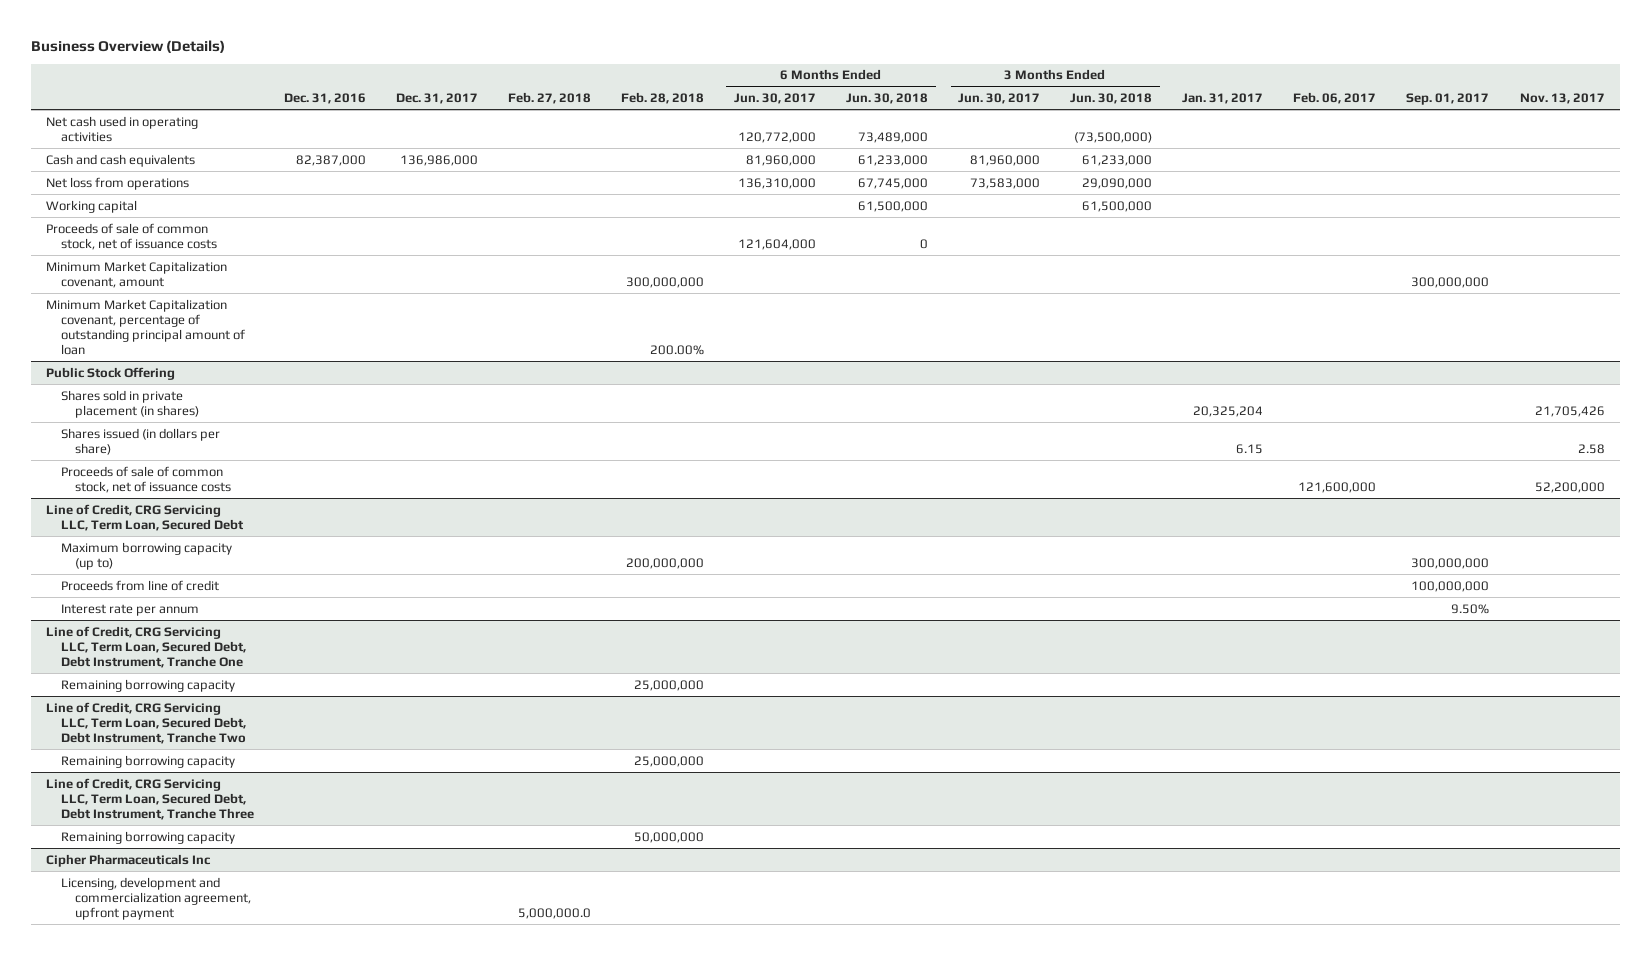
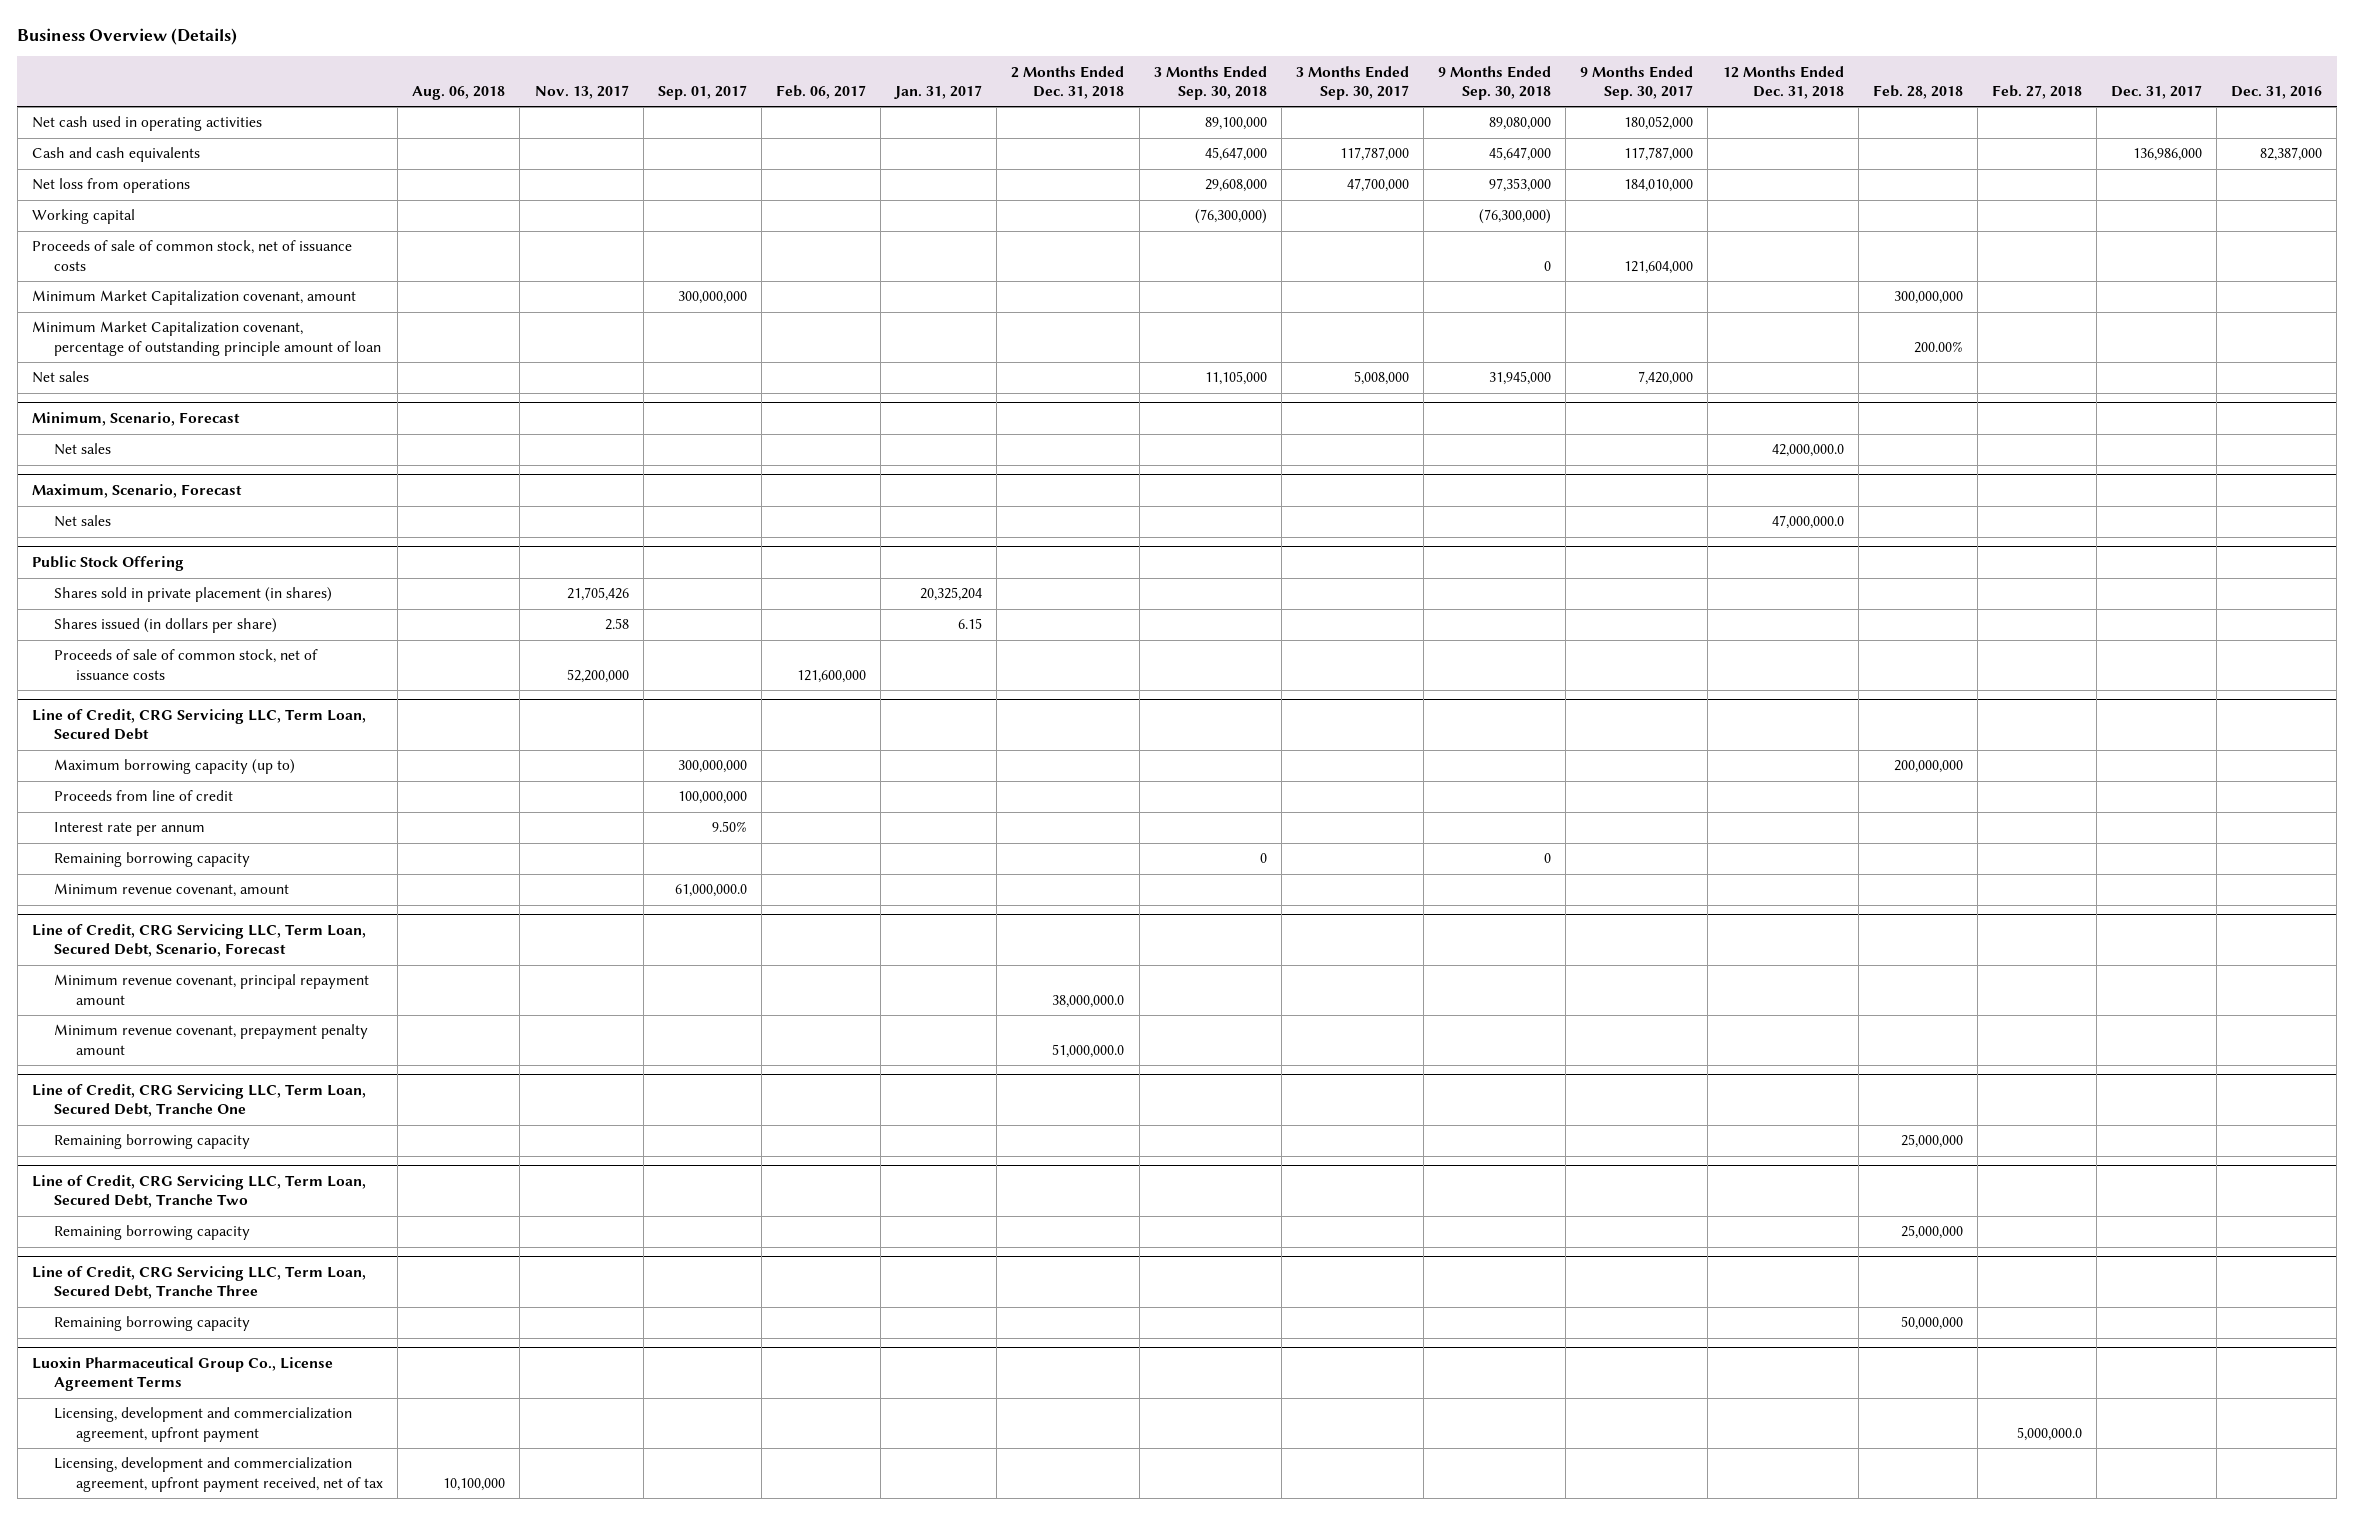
- | Dec. 31, 2016 | Dec. 31, 2017 | Feb. 27, 2018 | Feb. 28, 2018 | 6 Months Ended Jun. 30, 2017 | 6 Months Ended Jun. 30, 2018 | 3 Months Ended Jun. 30, 2017 | 3 Months Ended Jun. 30, 2018 | Jan. 31, 2017 | Feb. 06, 2017 | Sep. 01, 2017 | Nov. 13, 2017
+ | Aug. 06, 2018 | Nov. 13, 2017 | Sep. 01, 2017 | Feb. 06, 2017 | Jan. 31, 2017 | 2 Months Ended Dec. 31, 2018 | 3 Months Ended Sep. 30, 2018 | 3 Months Ended Sep. 30, 2017 | 9 Months Ended Sep. 30, 2018 | 9 Months Ended Sep. 30, 2017 | 12 Months Ended Dec. 31, 2018 | Feb. 28, 2018 | Feb. 27, 2018 | Dec. 31, 2017 | Dec. 31, 2016
- Minimum Market Capitalization covenant, percentage of outstanding principal amount of loan | | | | 200.00% | | | | | | | |
+ Minimum Market Capitalization covenant, percentage of outstanding principle amount of loan | | | | | | | | | | | | 200.00% | | |
+ Net sales | | | | | | | 11,105,000 | 5,008,000 | 31,945,000 | 7,420,000 | | | | |
+ Minimum, Scenario, Forecast
+ Net sales | | | | | | | | | | | 42,000,000.0 | | | |
+ Maximum, Scenario, Forecast
+ Net sales | | | | | | | | | | | 47,000,000.0 | | | |
- Line of Credit, CRG Servicing LLC, Term Loan, Secured Debt, Debt Instrument, Tranche One
@ Line of Credit, CRG Servicing LLC, Term Loan, Secured Debt
+ Remaining borrowing capacity | | | | | | | 0 | | 0 | | | | | |
+ Minimum revenue covenant, amount | | | 61,000,000.0 | | | | | | | | | | | |
+ Line of Credit, CRG Servicing LLC, Term Loan, Secured Debt, Scenario, Forecast
+ Minimum revenue covenant, principal repayment amount | | | | | | 38,000,000.0 | | | | | | | | |
+ Minimum revenue covenant, prepayment penalty amount | | | | | | 51,000,000.0 | | | | | | | | |
+ Line of Credit, CRG Servicing LLC, Term Loan, Secured Debt, Tranche One
- Line of Credit, CRG Servicing LLC, Term Loan, Secured Debt, Debt Instrument, Tranche Two
+ Line of Credit, CRG Servicing LLC, Term Loan, Secured Debt, Tranche Two
- Line of Credit, CRG Servicing LLC, Term Loan, Secured Debt, Debt Instrument, Tranche Three
+ Line of Credit, CRG Servicing LLC, Term Loan, Secured Debt, Tranche Three
- Cipher Pharmaceuticals Inc
+ Luoxin Pharmaceutical Group Co., License Agreement Terms
+ Licensing, development and commercialization agreement, upfront payment received, net of tax | 10,100,000 | | | | | | | | | | | | | |

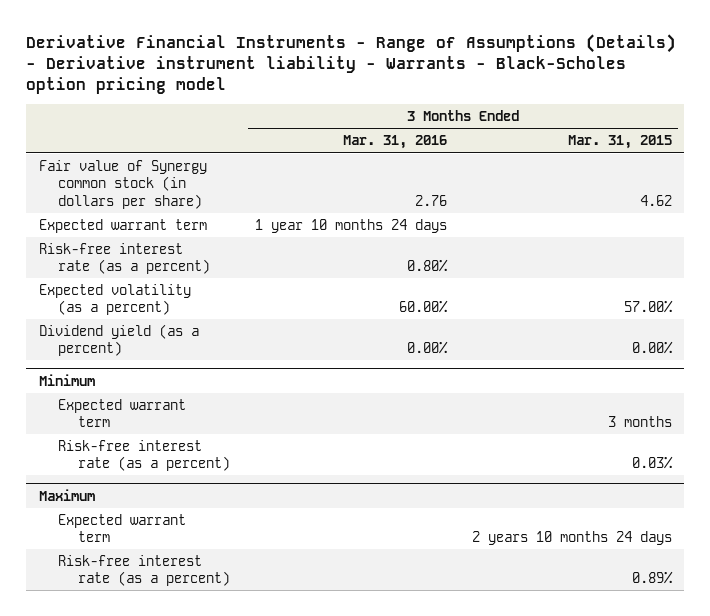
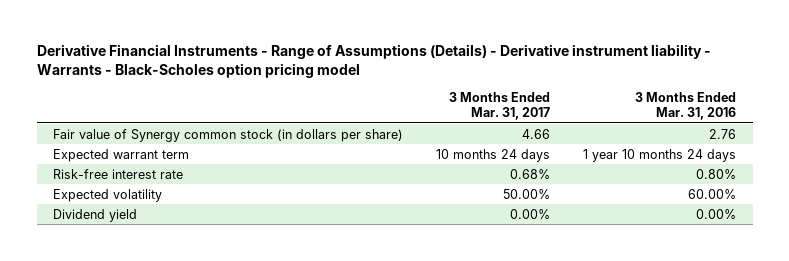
- | 3 Months Ended Mar. 31, 2016 | 3 Months Ended Mar. 31, 2015
+ | 3 Months Ended Mar. 31, 2017 | 3 Months Ended Mar. 31, 2016
- Risk-free interest rate (as a percent) | 0.80% |
- Expected volatility (as a percent) | 60.00% | 57.00%
- Dividend yield (as a percent) | 0.00% | 0.00%
- Minimum
- Expected warrant term | | 3 months
- Risk-free interest rate (as a percent) | | 0.03%
- Maximum
- Expected warrant term | | 2 years 10 months 24 days
- Risk-free interest rate (as a percent) | | 0.89%
+ Risk-free interest rate | 0.68% | 0.80%
+ Expected volatility | 50.00% | 60.00%
+ Dividend yield | 0.00% | 0.00%

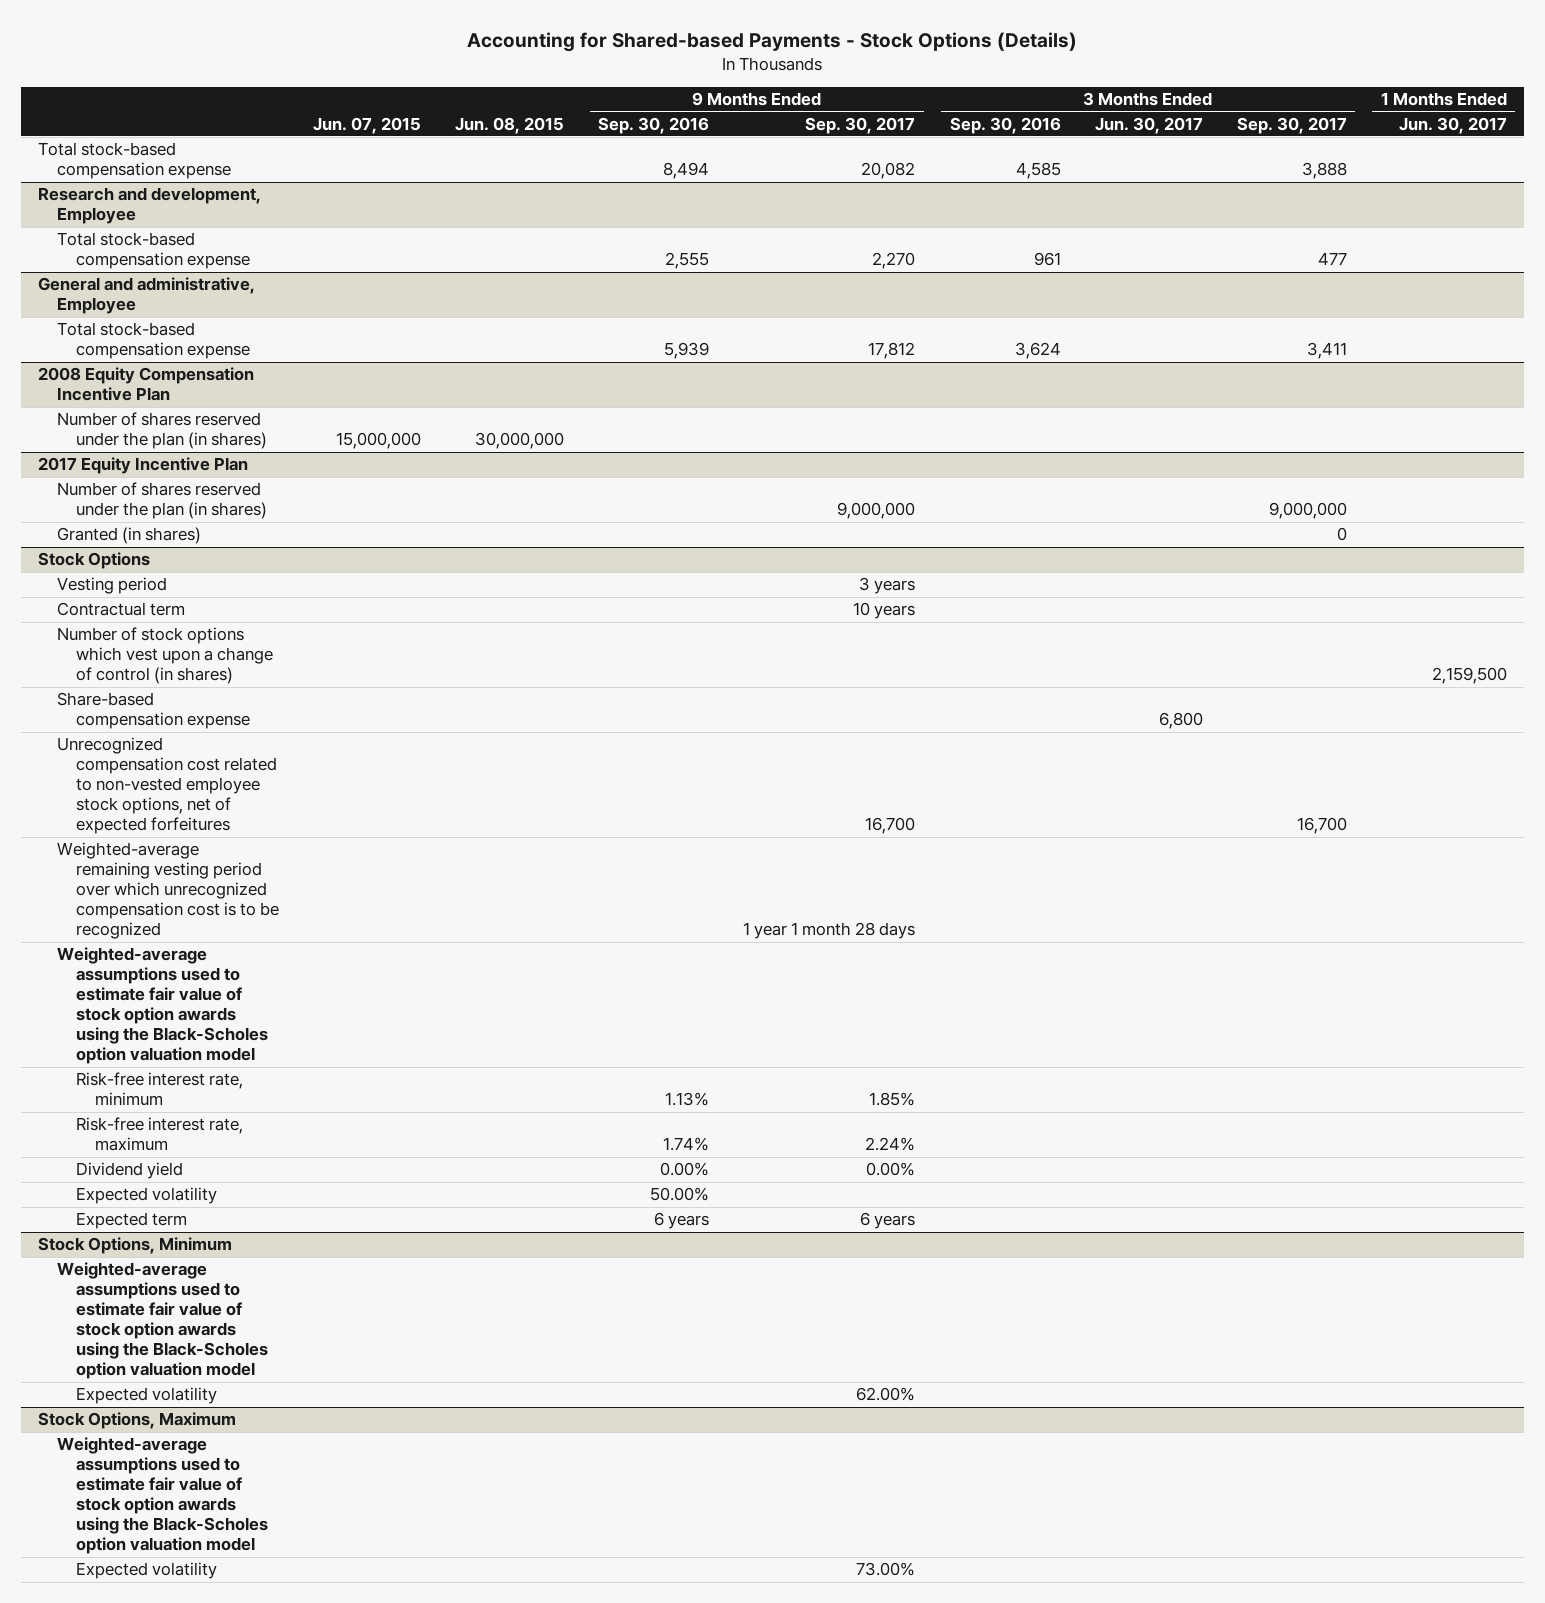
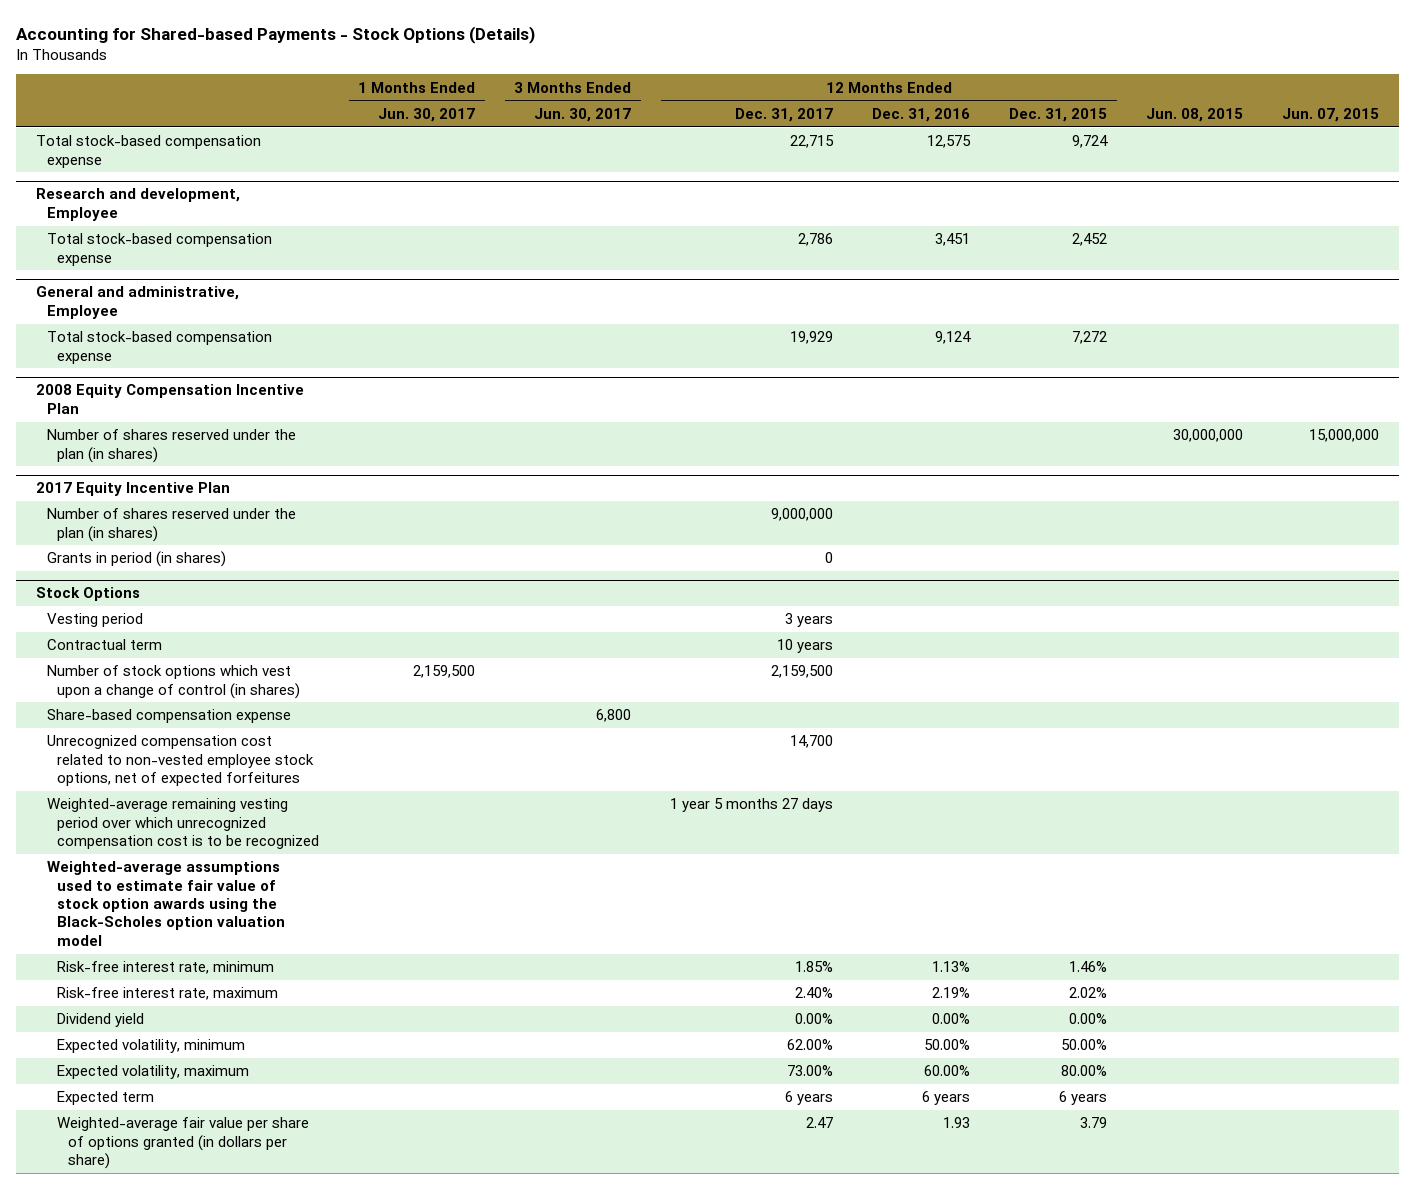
- | Jun. 07, 2015 | Jun. 08, 2015 | 9 Months Ended Sep. 30, 2016 | 9 Months Ended Sep. 30, 2017 | 3 Months Ended Sep. 30, 2016 | 3 Months Ended Jun. 30, 2017 | 3 Months Ended Sep. 30, 2017 | 1 Months Ended Jun. 30, 2017
+ | 1 Months Ended Jun. 30, 2017 | 3 Months Ended Jun. 30, 2017 | 12 Months Ended Dec. 31, 2017 | 12 Months Ended Dec. 31, 2016 | 12 Months Ended Dec. 31, 2015 | Jun. 08, 2015 | Jun. 07, 2015
@ 2017 Equity Incentive Plan
- Granted (in shares) | | | | | | | 0 |
+ Grants in period (in shares) | | | 0 | | | |
@ Stock Options
- Expected volatility | | | 50.00% | | | | |
+ Expected volatility, minimum | | | 62.00% | 50.00% | 50.00% | |
+ Expected volatility, maximum | | | 73.00% | 60.00% | 80.00% | |
- Stock Options, Minimum
- Weighted-average assumptions used to estimate fair value of stock option awards using the Black-Scholes option valuation model
- Expected volatility | | | | 62.00% | | | |
- Stock Options, Maximum
- Weighted-average assumptions used to estimate fair value of stock option awards using the Black-Scholes option valuation model
- Expected volatility | | | | 73.00% | | | |
@ Stock Options
+ Weighted-average fair value per share of options granted (in dollars per share) | | | 2.47 | 1.93 | 3.79 | |

